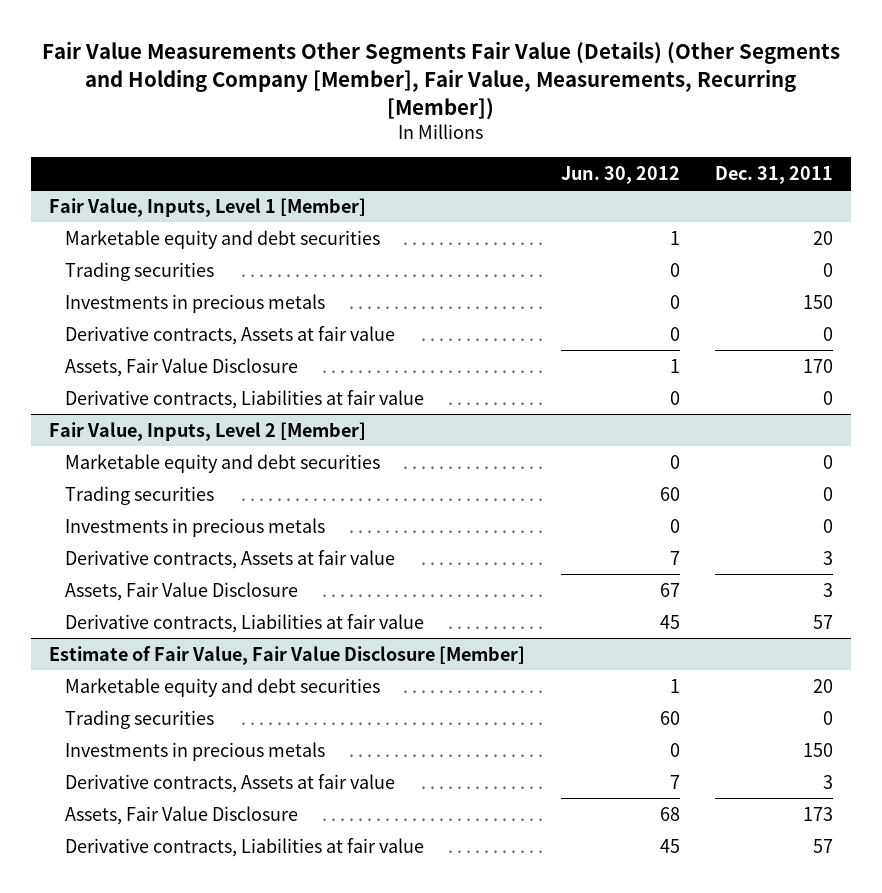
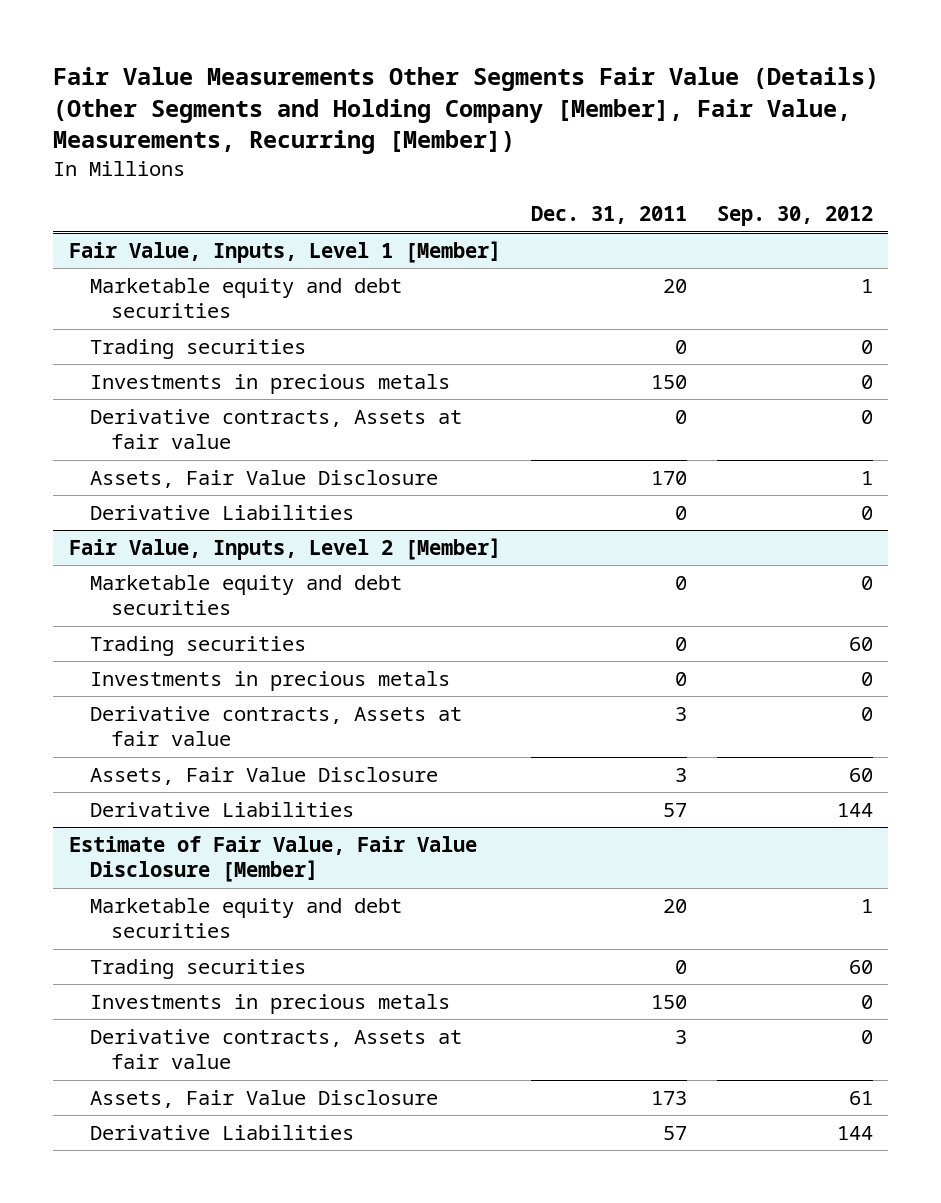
- | Jun. 30, 2012 | Dec. 31, 2011
+ | Dec. 31, 2011 | Sep. 30, 2012
@ Fair Value, Inputs, Level 1 [Member]
- Derivative contracts, Liabilities at fair value | 0 | 0
+ Derivative Liabilities | 0 | 0
@ Fair Value, Inputs, Level 2 [Member]
- Derivative contracts, Liabilities at fair value | 45 | 57
+ Derivative Liabilities | 57 | 144
@ Estimate of Fair Value, Fair Value Disclosure [Member]
- Derivative contracts, Liabilities at fair value | 45 | 57
+ Derivative Liabilities | 57 | 144

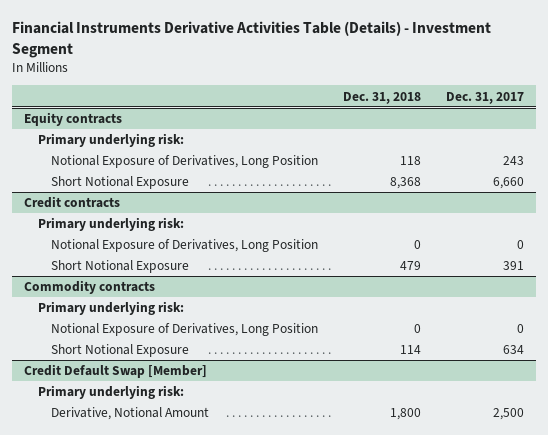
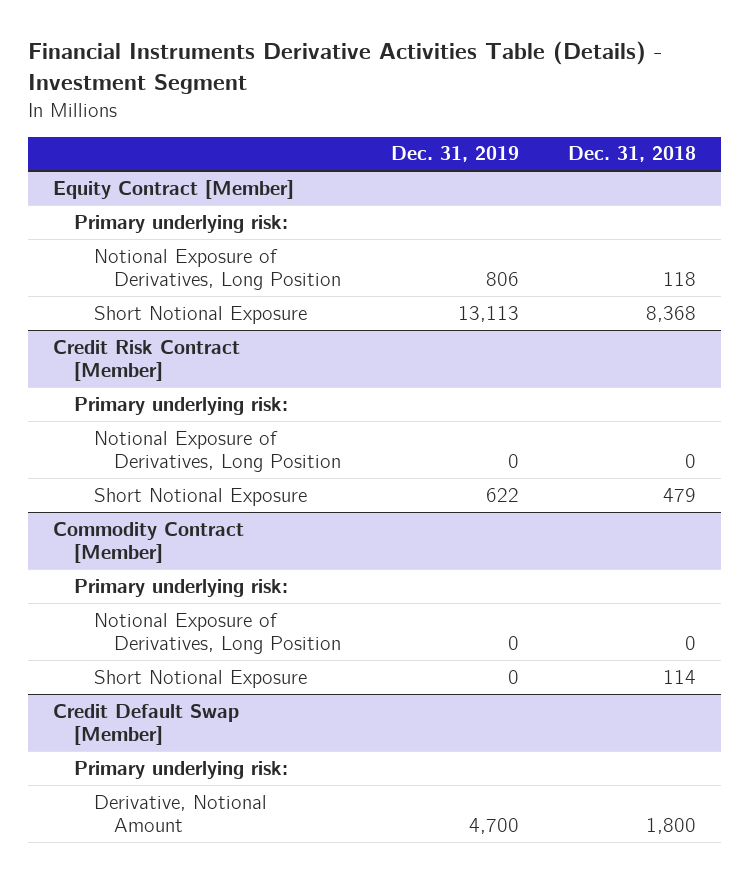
- | Dec. 31, 2018 | Dec. 31, 2017
+ | Dec. 31, 2019 | Dec. 31, 2018
- Equity contracts
+ Equity Contract [Member]
- Credit contracts
+ Credit Risk Contract [Member]
- Commodity contracts
+ Commodity Contract [Member]

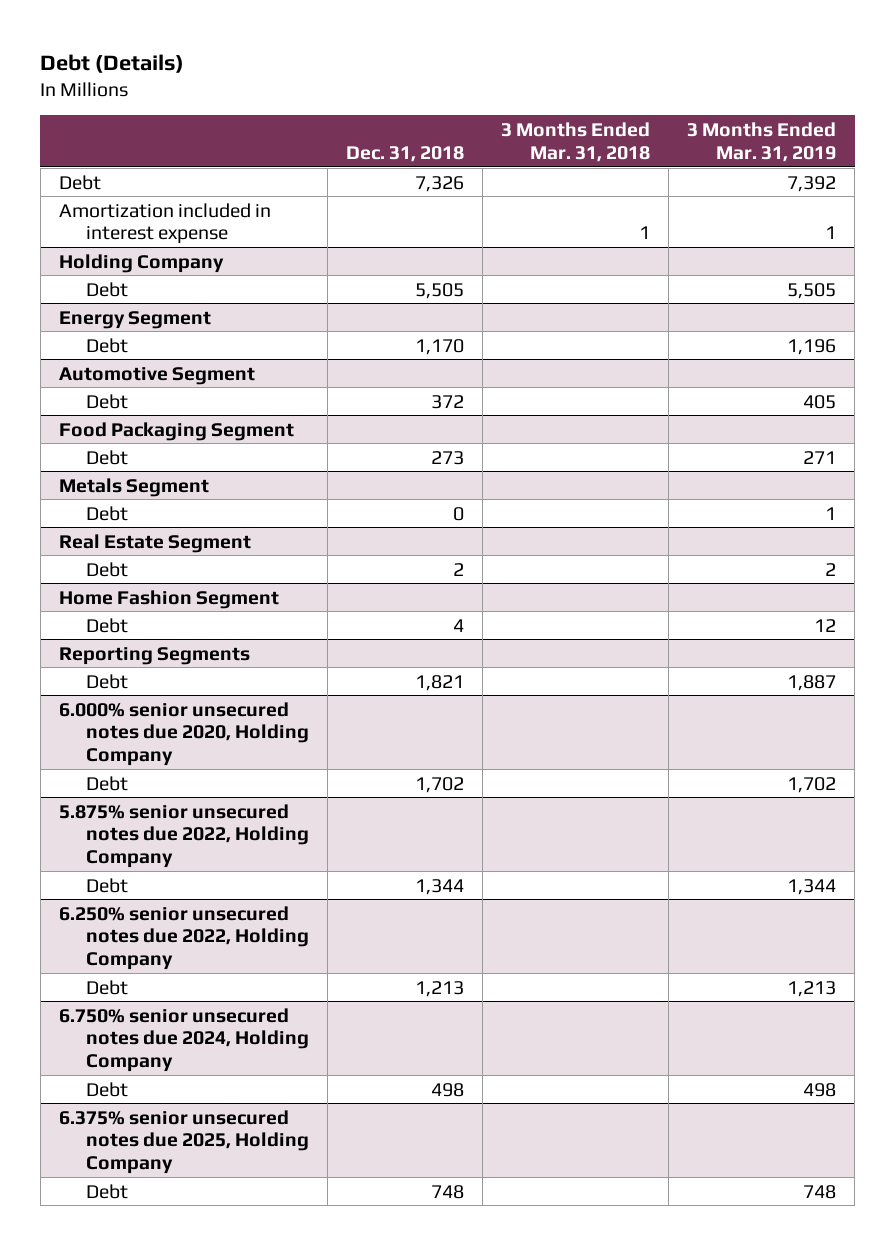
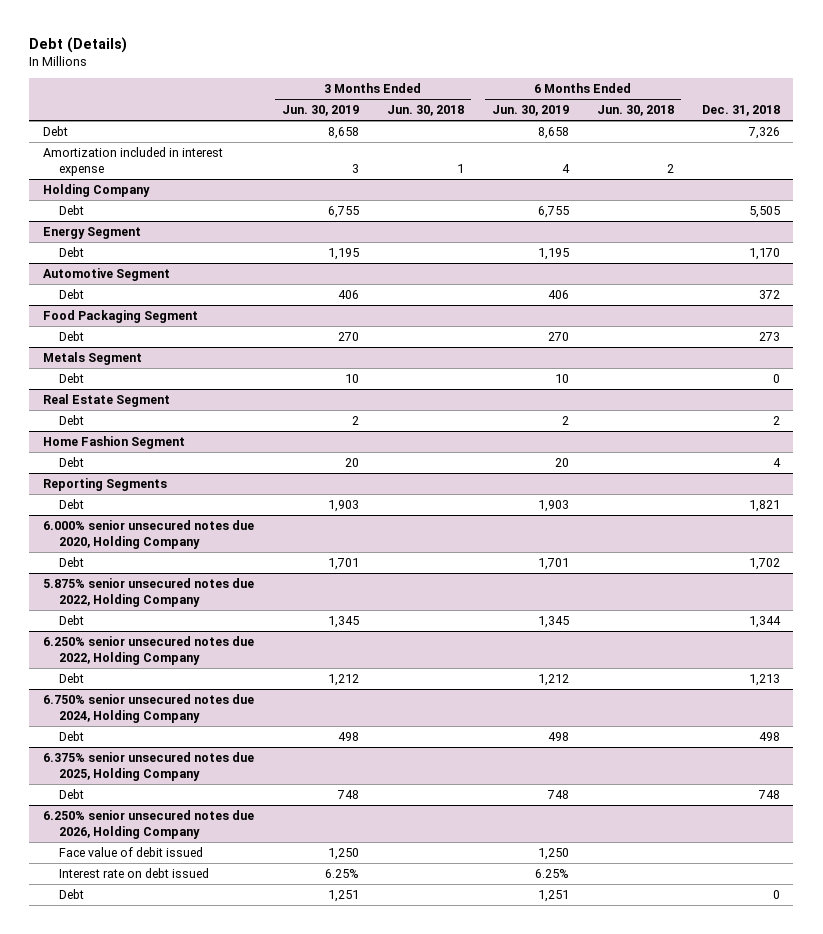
- | Dec. 31, 2018 | 3 Months Ended Mar. 31, 2018 | 3 Months Ended Mar. 31, 2019
+ | 3 Months Ended Jun. 30, 2019 | 3 Months Ended Jun. 30, 2018 | 6 Months Ended Jun. 30, 2019 | 6 Months Ended Jun. 30, 2018 | Dec. 31, 2018
+ 6.250% senior unsecured notes due 2026, Holding Company
+ Face value of debit issued | 1,250 | | 1,250 | |
+ Interest rate on debt issued | 6.25% | | 6.25% | |
+ Debt | 1,251 | | 1,251 | | 0

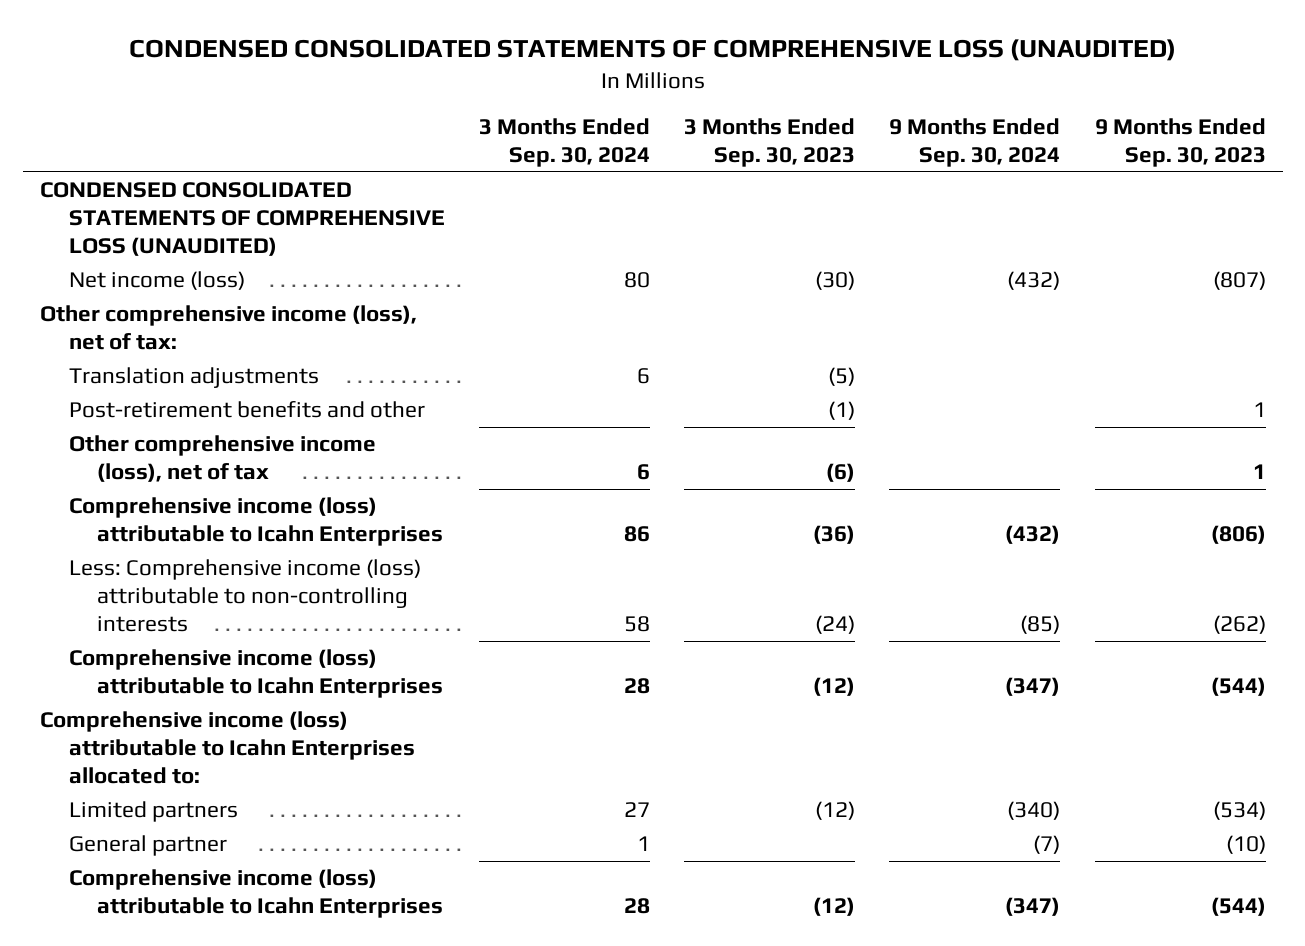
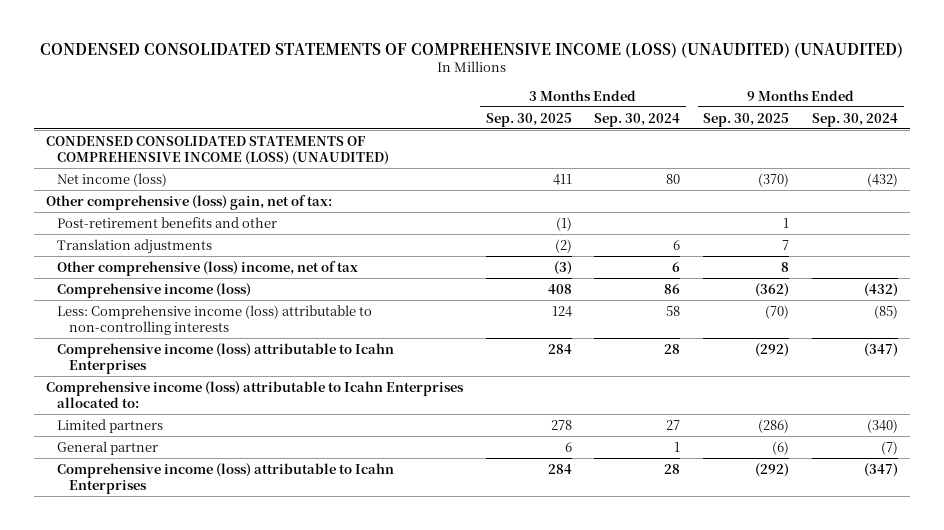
- CONDENSED CONSOLIDATED STATEMENTS OF COMPREHENSIVE LOSS (UNAUDITED)
+ CONDENSED CONSOLIDATED STATEMENTS OF COMPREHENSIVE INCOME (LOSS) (UNAUDITED) (UNAUDITED)
- | 3 Months Ended Sep. 30, 2024 | 3 Months Ended Sep. 30, 2023 | 9 Months Ended Sep. 30, 2024 | 9 Months Ended Sep. 30, 2023
+ | 3 Months Ended Sep. 30, 2025 | 3 Months Ended Sep. 30, 2024 | 9 Months Ended Sep. 30, 2025 | 9 Months Ended Sep. 30, 2024
- CONDENSED CONSOLIDATED STATEMENTS OF COMPREHENSIVE LOSS (UNAUDITED)
+ CONDENSED CONSOLIDATED STATEMENTS OF COMPREHENSIVE INCOME (LOSS) (UNAUDITED)
- Other comprehensive income (loss), net of tax:
+ Other comprehensive (loss) gain, net of tax:
- Other comprehensive income (loss), net of tax | 6 | (6) | | 1
- Comprehensive income (loss) attributable to Icahn Enterprises | 86 | (36) | (432) | (806)
moved down: Translation adjustments | (2) | 6 | 7 |
+ Other comprehensive (loss) income, net of tax | (3) | 6 | 8 |
+ Comprehensive income (loss) | 408 | 86 | (362) | (432)

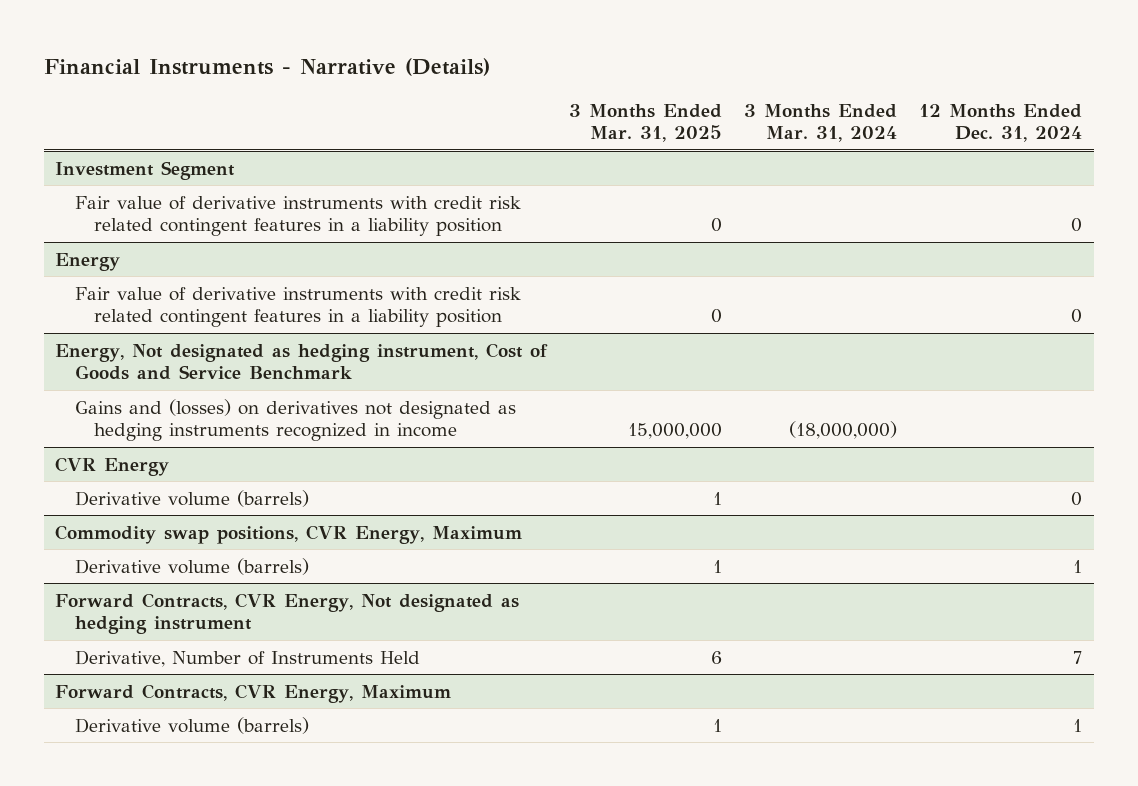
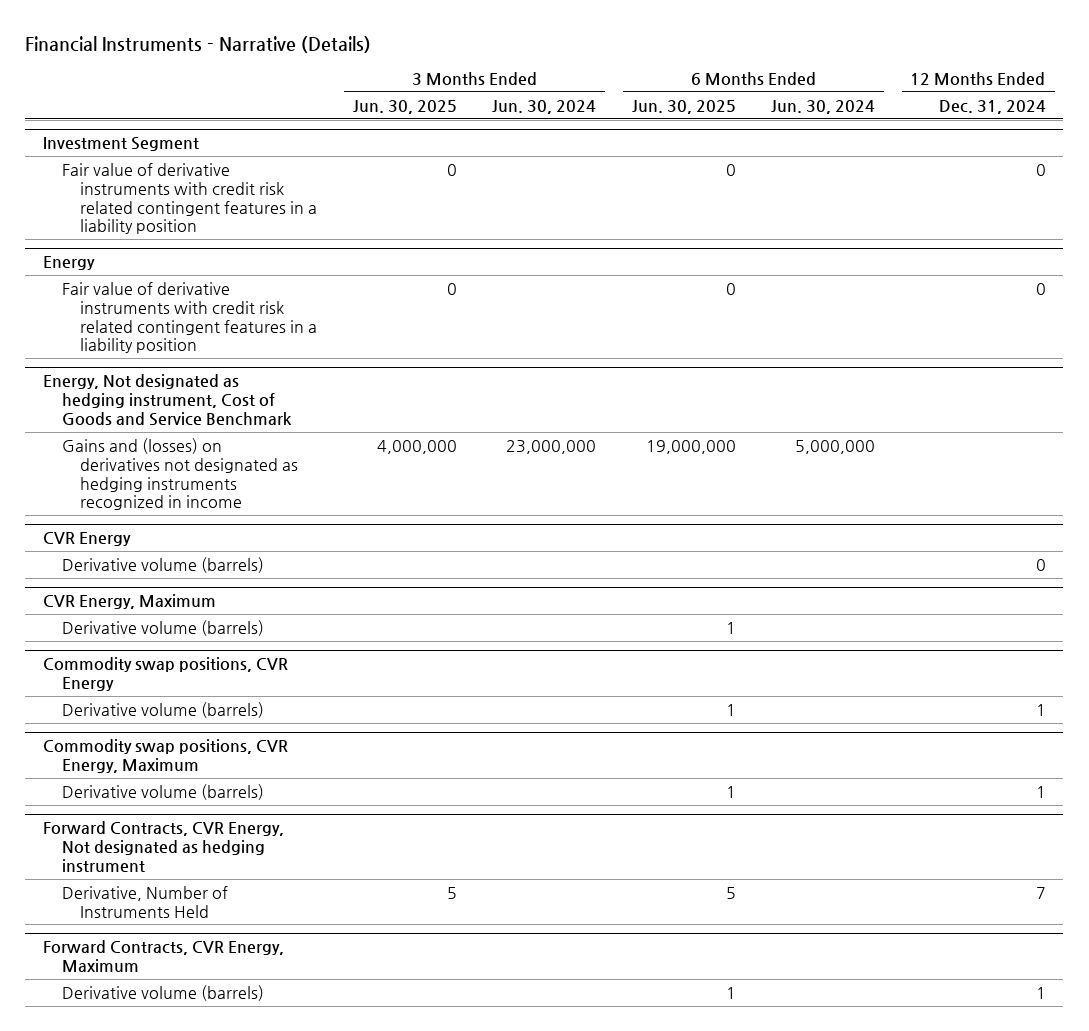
- | 3 Months Ended Mar. 31, 2025 | 3 Months Ended Mar. 31, 2024 | 12 Months Ended Dec. 31, 2024
+ | 3 Months Ended Jun. 30, 2025 | 3 Months Ended Jun. 30, 2024 | 6 Months Ended Jun. 30, 2025 | 6 Months Ended Jun. 30, 2024 | 12 Months Ended Dec. 31, 2024
+ CVR Energy, Maximum
+ Derivative volume (barrels) | | | 1 | |
+ Commodity swap positions, CVR Energy
+ Derivative volume (barrels) | | | 1 | | 1

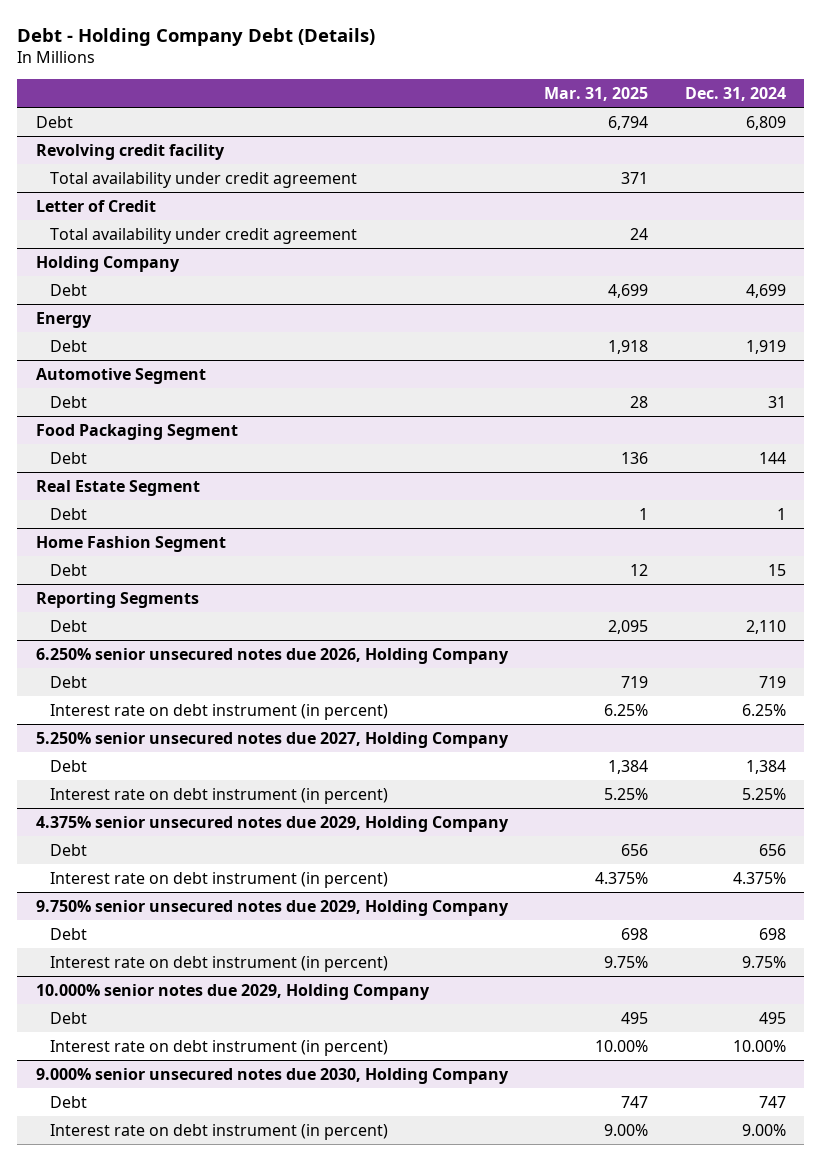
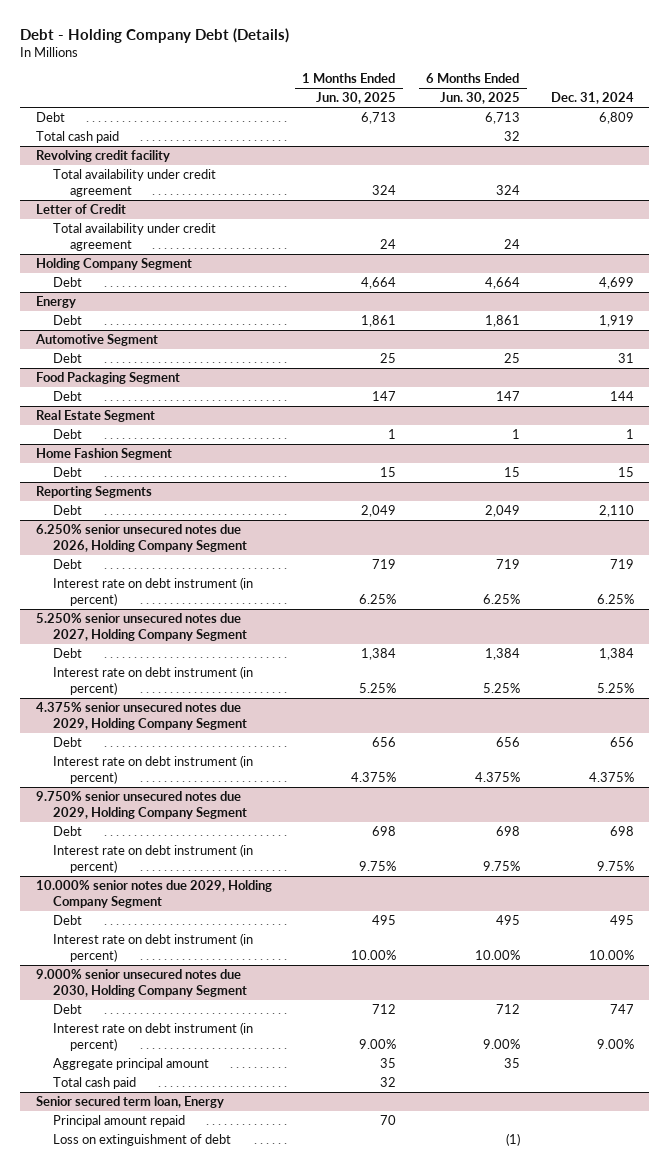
- | Mar. 31, 2025 | Dec. 31, 2024
+ | 1 Months Ended Jun. 30, 2025 | 6 Months Ended Jun. 30, 2025 | Dec. 31, 2024
+ Total cash paid | | 32 |
- Holding Company
+ Holding Company Segment
- 6.250% senior unsecured notes due 2026, Holding Company
+ 6.250% senior unsecured notes due 2026, Holding Company Segment
- 5.250% senior unsecured notes due 2027, Holding Company
+ 5.250% senior unsecured notes due 2027, Holding Company Segment
- 4.375% senior unsecured notes due 2029, Holding Company
+ 4.375% senior unsecured notes due 2029, Holding Company Segment
- 9.750% senior unsecured notes due 2029, Holding Company
+ 9.750% senior unsecured notes due 2029, Holding Company Segment
- 10.000% senior notes due 2029, Holding Company
+ 10.000% senior notes due 2029, Holding Company Segment
- 9.000% senior unsecured notes due 2030, Holding Company
+ 9.000% senior unsecured notes due 2030, Holding Company Segment
+ Aggregate principal amount | 35 | 35 |
+ Total cash paid | 32 | |
+ Senior secured term loan, Energy
+ Principal amount repaid | 70 | |
+ Loss on extinguishment of debt | | (1) |

